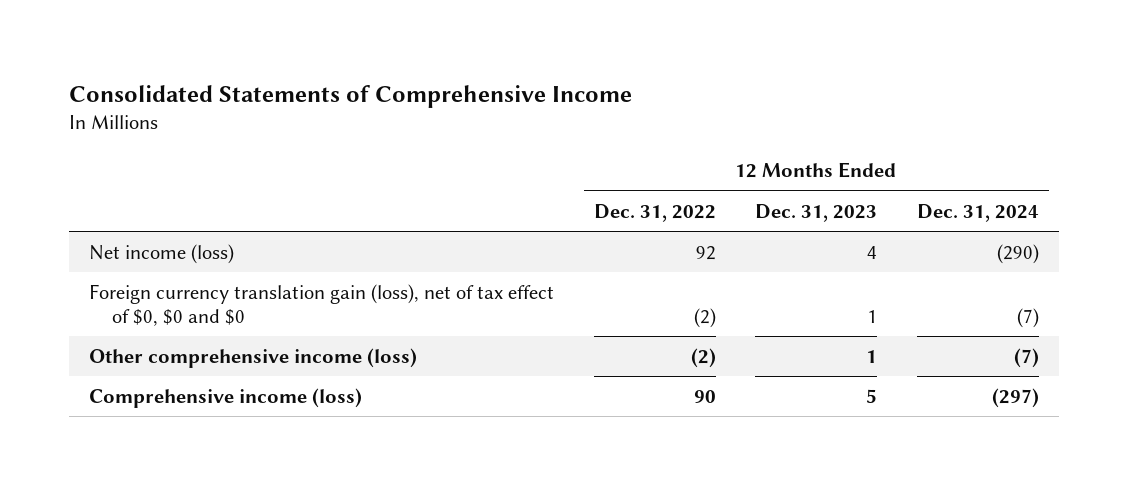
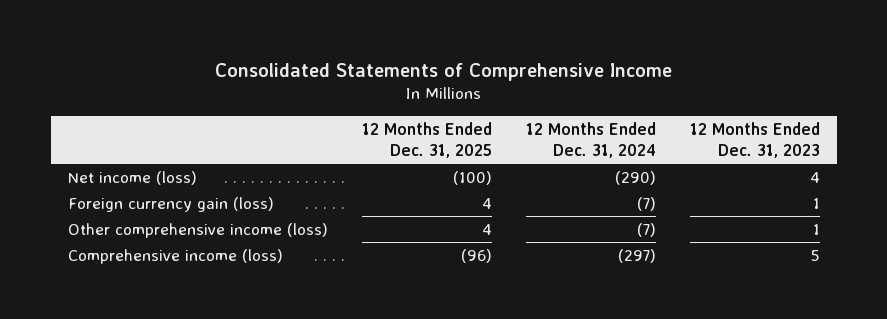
- | 12 Months Ended Dec. 31, 2022 | 12 Months Ended Dec. 31, 2023 | 12 Months Ended Dec. 31, 2024
+ | 12 Months Ended Dec. 31, 2025 | 12 Months Ended Dec. 31, 2024 | 12 Months Ended Dec. 31, 2023
- Foreign currency translation gain (loss), net of tax effect of $0, $0 and $0 | (2) | 1 | (7)
+ Foreign currency gain (loss) | 4 | (7) | 1

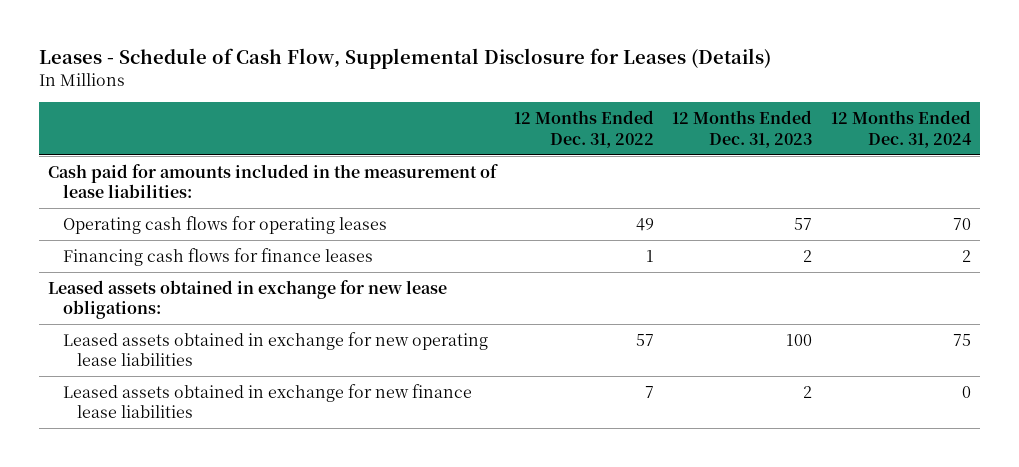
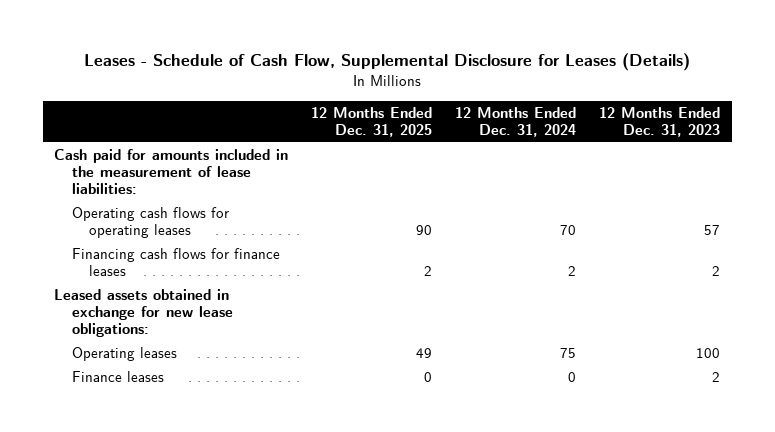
- | 12 Months Ended Dec. 31, 2022 | 12 Months Ended Dec. 31, 2023 | 12 Months Ended Dec. 31, 2024
+ | 12 Months Ended Dec. 31, 2025 | 12 Months Ended Dec. 31, 2024 | 12 Months Ended Dec. 31, 2023
- Leased assets obtained in exchange for new operating lease liabilities | 57 | 100 | 75
- Leased assets obtained in exchange for new finance lease liabilities | 7 | 2 | 0
+ Operating leases | 49 | 75 | 100
+ Finance leases | 0 | 0 | 2

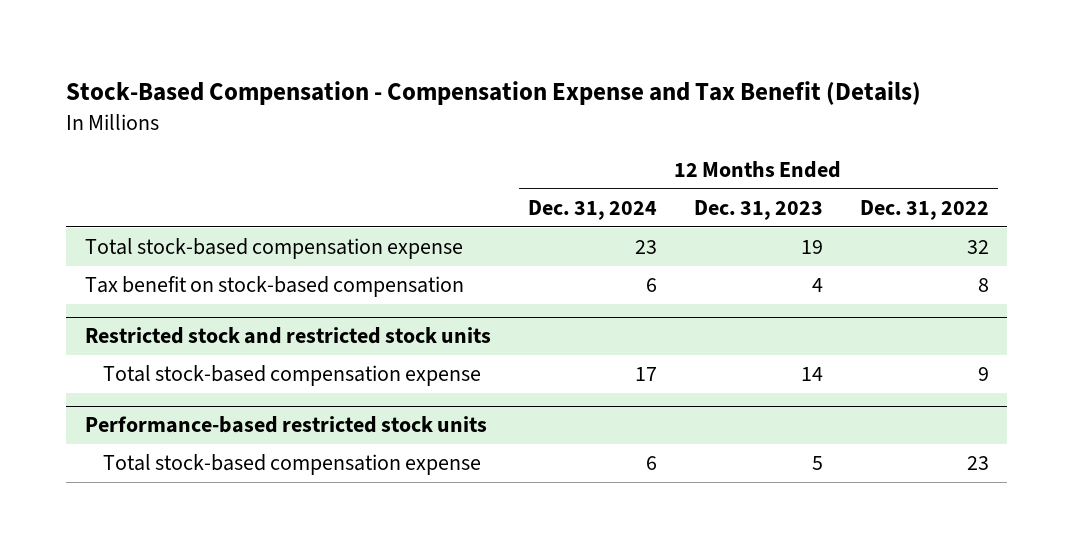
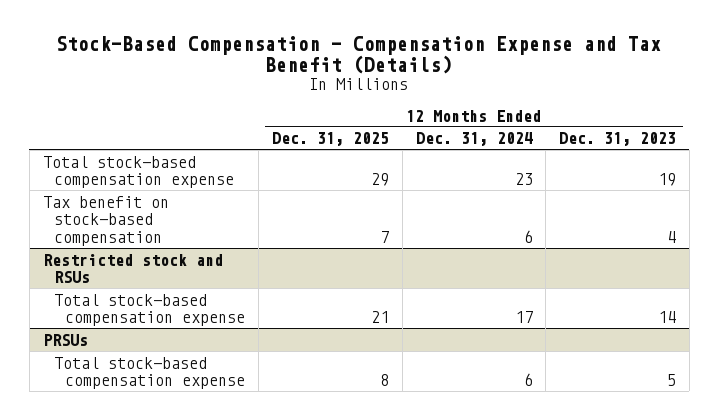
- | 12 Months Ended Dec. 31, 2024 | 12 Months Ended Dec. 31, 2023 | 12 Months Ended Dec. 31, 2022
+ | 12 Months Ended Dec. 31, 2025 | 12 Months Ended Dec. 31, 2024 | 12 Months Ended Dec. 31, 2023
- Restricted stock and restricted stock units
+ Restricted stock and RSUs
- Performance-based restricted stock units
+ PRSUs

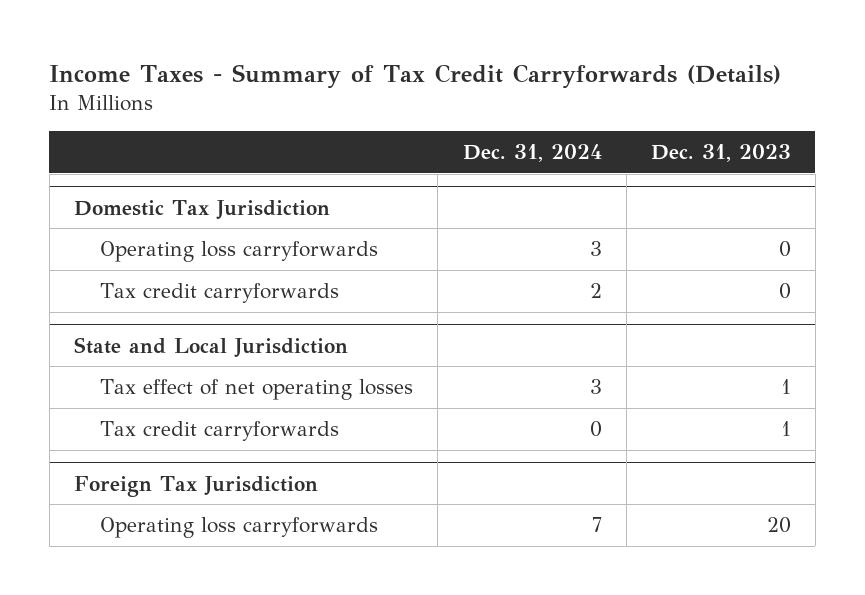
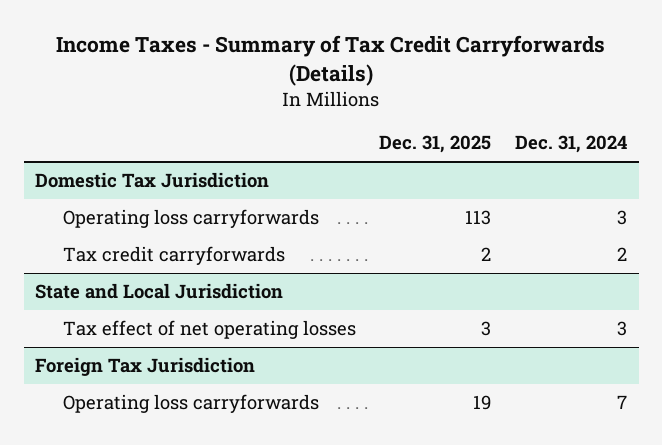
- | Dec. 31, 2024 | Dec. 31, 2023
+ | Dec. 31, 2025 | Dec. 31, 2024
@ State and Local Jurisdiction
- Tax credit carryforwards | 0 | 1

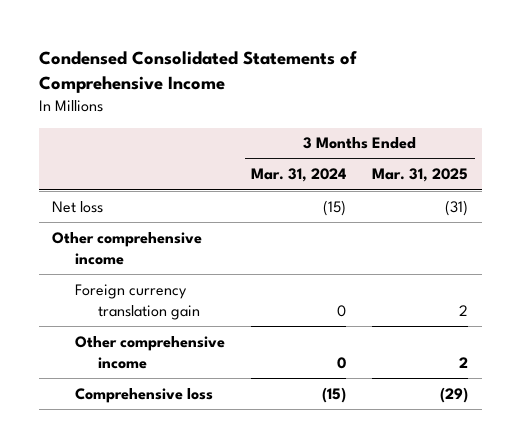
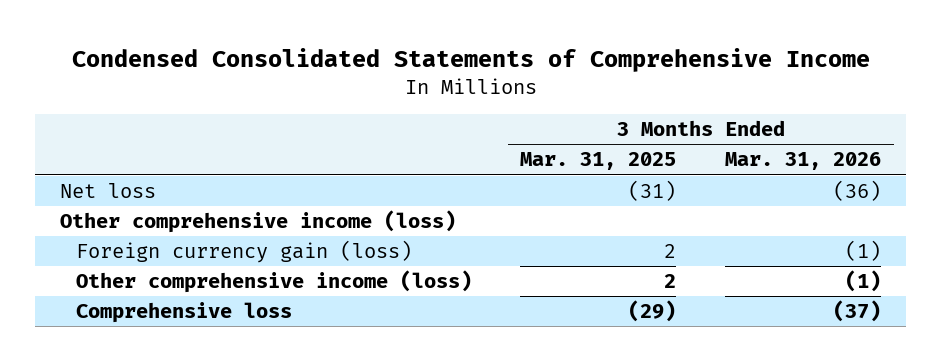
- | 3 Months Ended Mar. 31, 2024 | 3 Months Ended Mar. 31, 2025
+ | 3 Months Ended Mar. 31, 2025 | 3 Months Ended Mar. 31, 2026
- Other comprehensive income
- Foreign currency translation gain | 0 | 2
- Other comprehensive income | 0 | 2
+ Other comprehensive income (loss)
+ Foreign currency gain (loss) | 2 | (1)
+ Other comprehensive income (loss) | 2 | (1)

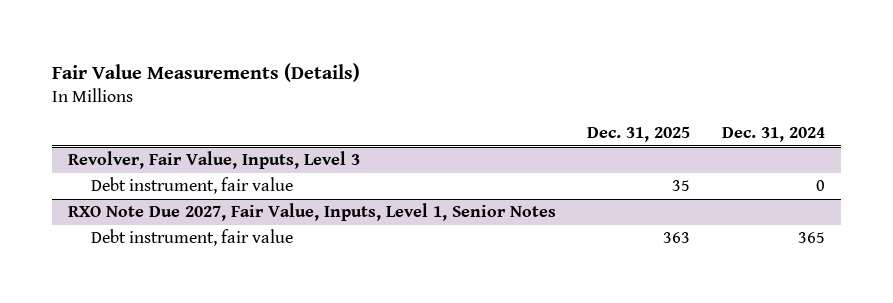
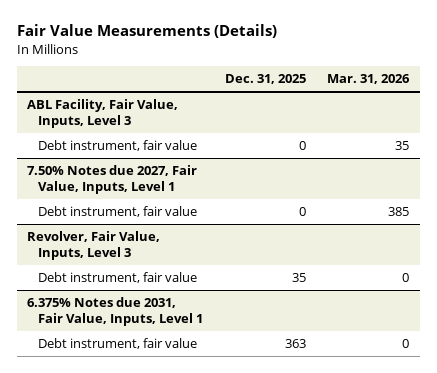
- | Dec. 31, 2025 | Dec. 31, 2024
+ | Dec. 31, 2025 | Mar. 31, 2026
+ ABL Facility, Fair Value, Inputs, Level 3
+ Debt instrument, fair value | 0 | 35
+ 7.50% Notes due 2027, Fair Value, Inputs, Level 1
+ Debt instrument, fair value | 0 | 385
- RXO Note Due 2027, Fair Value, Inputs, Level 1, Senior Notes
+ 6.375% Notes due 2031, Fair Value, Inputs, Level 1

